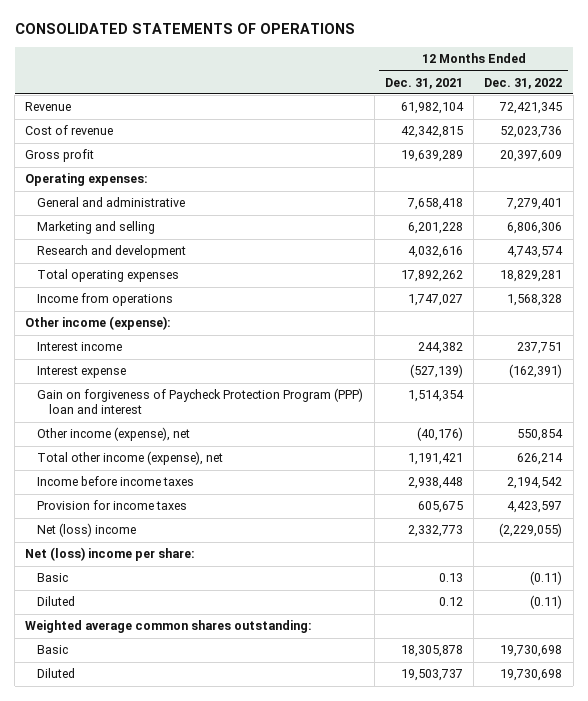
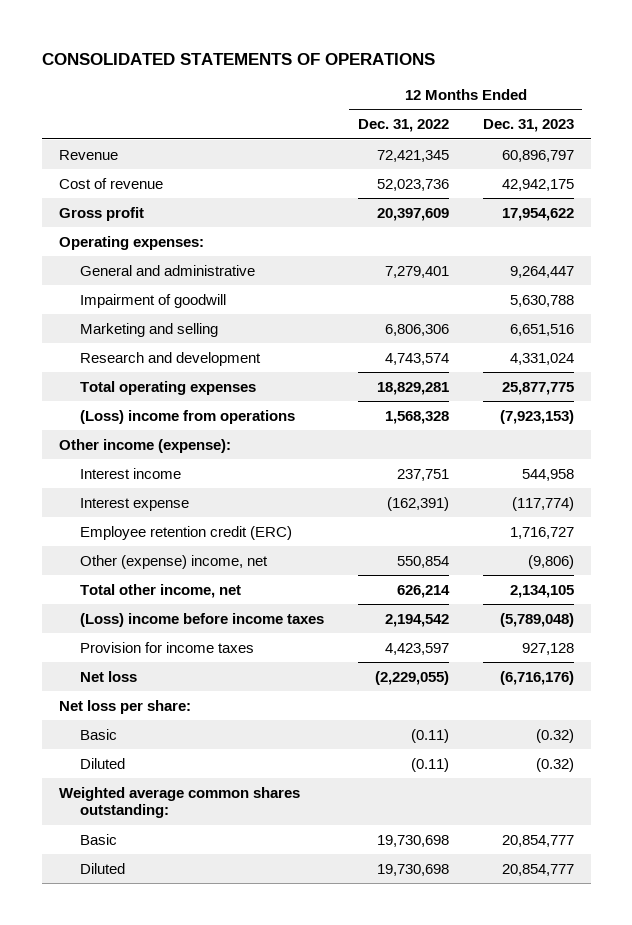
- | 12 Months Ended Dec. 31, 2021 | 12 Months Ended Dec. 31, 2022
+ | 12 Months Ended Dec. 31, 2022 | 12 Months Ended Dec. 31, 2023
+ Impairment of goodwill | | 5,630,788
- Income from operations | 1,747,027 | 1,568,328
+ (Loss) income from operations | 1,568,328 | (7,923,153)
- Gain on forgiveness of Paycheck Protection Program (PPP) loan and interest | 1,514,354 |
- Other income (expense), net | (40,176) | 550,854
- Total other income (expense), net | 1,191,421 | 626,214
- Income before income taxes | 2,938,448 | 2,194,542
+ Employee retention credit (ERC) | | 1,716,727
+ Other (expense) income, net | 550,854 | (9,806)
+ Total other income, net | 626,214 | 2,134,105
+ (Loss) income before income taxes | 2,194,542 | (5,789,048)
- Net (loss) income | 2,332,773 | (2,229,055)
- Net (loss) income per share:
+ Net loss | (2,229,055) | (6,716,176)
+ Net loss per share:

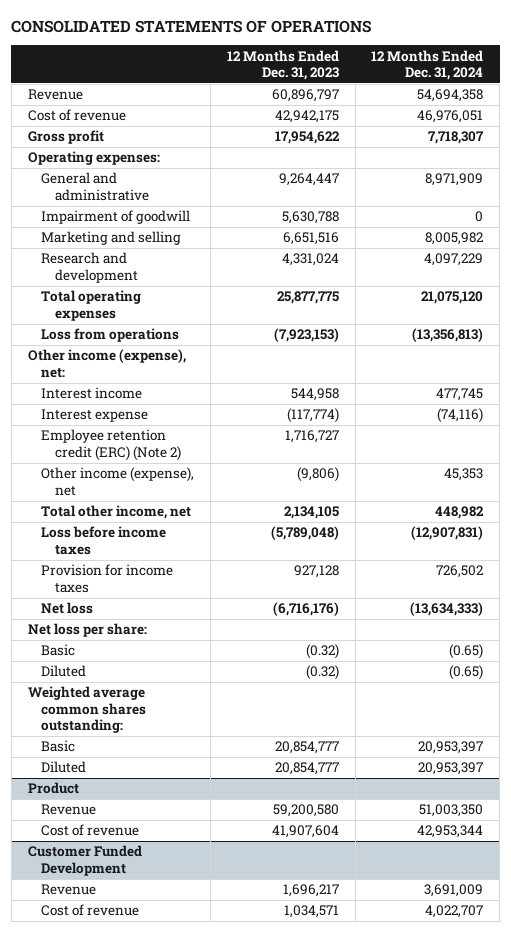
- | 12 Months Ended Dec. 31, 2022 | 12 Months Ended Dec. 31, 2023
+ | 12 Months Ended Dec. 31, 2023 | 12 Months Ended Dec. 31, 2024
- (Loss) income from operations | 1,568,328 | (7,923,153)
- Other income (expense):
+ Loss from operations | (7,923,153) | (13,356,813)
+ Other income (expense), net:
- Employee retention credit (ERC) | | 1,716,727
- Other (expense) income, net | 550,854 | (9,806)
+ Employee retention credit (ERC) (Note 2) | 1,716,727 |
+ Other income (expense), net | (9,806) | 45,353
- (Loss) income before income taxes | 2,194,542 | (5,789,048)
+ Loss before income taxes | (5,789,048) | (12,907,831)
+ Product
+ Revenue | 59,200,580 | 51,003,350
+ Cost of revenue | 41,907,604 | 42,953,344
+ Customer Funded Development
+ Revenue | 1,696,217 | 3,691,009
+ Cost of revenue | 1,034,571 | 4,022,707

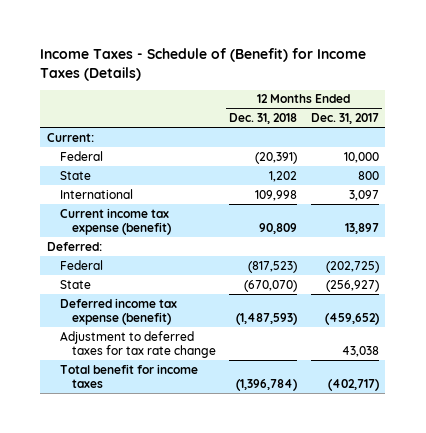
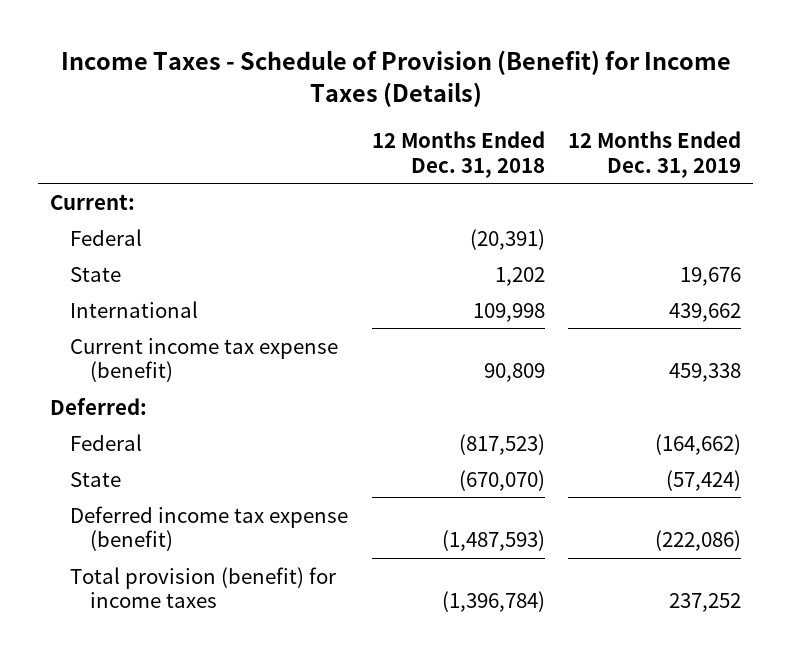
- Income Taxes - Schedule of (Benefit) for Income Taxes (Details)
+ Income Taxes - Schedule of Provision (Benefit) for Income Taxes (Details)
- | 12 Months Ended Dec. 31, 2018 | 12 Months Ended Dec. 31, 2017
+ | 12 Months Ended Dec. 31, 2018 | 12 Months Ended Dec. 31, 2019
- Adjustment to deferred taxes for tax rate change | | 43,038
- Total benefit for income taxes | (1,396,784) | (402,717)
+ Total provision (benefit) for income taxes | (1,396,784) | 237,252

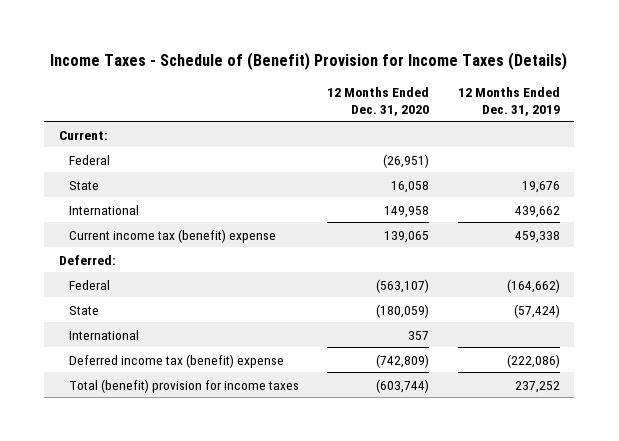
- Income Taxes - Schedule of Provision (Benefit) for Income Taxes (Details)
+ Income Taxes - Schedule of (Benefit) Provision for Income Taxes (Details)
- | 12 Months Ended Dec. 31, 2018 | 12 Months Ended Dec. 31, 2019
+ | 12 Months Ended Dec. 31, 2020 | 12 Months Ended Dec. 31, 2019
- Current income tax expense (benefit) | 90,809 | 459,338
+ Current income tax (benefit) expense | 139,065 | 459,338
- Deferred income tax expense (benefit) | (1,487,593) | (222,086)
- Total provision (benefit) for income taxes | (1,396,784) | 237,252
+ International | 357 |
+ Deferred income tax (benefit) expense | (742,809) | (222,086)
+ Total (benefit) provision for income taxes | (603,744) | 237,252

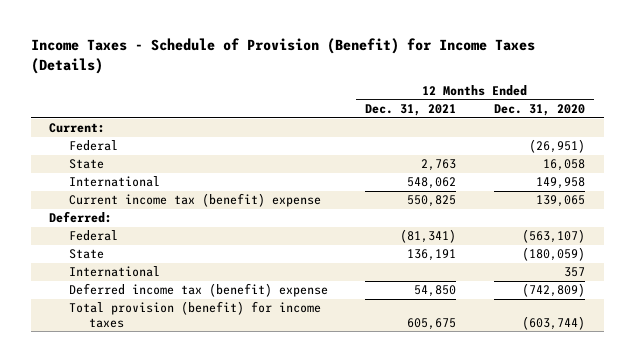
- Income Taxes - Schedule of (Benefit) Provision for Income Taxes (Details)
+ Income Taxes - Schedule of Provision (Benefit) for Income Taxes (Details)
- | 12 Months Ended Dec. 31, 2020 | 12 Months Ended Dec. 31, 2019
+ | 12 Months Ended Dec. 31, 2021 | 12 Months Ended Dec. 31, 2020
- Total (benefit) provision for income taxes | (603,744) | 237,252
+ Total provision (benefit) for income taxes | 605,675 | (603,744)

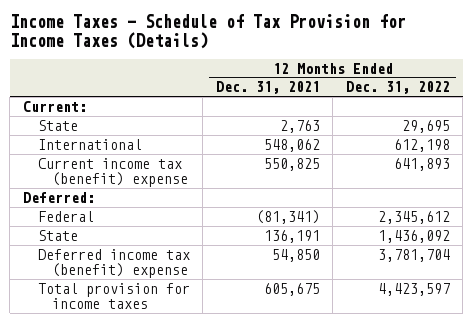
- Income Taxes - Schedule of Provision (Benefit) for Income Taxes (Details)
+ Income Taxes - Schedule of Tax Provision for Income Taxes (Details)
- | 12 Months Ended Dec. 31, 2021 | 12 Months Ended Dec. 31, 2020
+ | 12 Months Ended Dec. 31, 2021 | 12 Months Ended Dec. 31, 2022
- Federal | | (26,951)
- International | | 357
- Total provision (benefit) for income taxes | 605,675 | (603,744)
+ Total provision for income taxes | 605,675 | 4,423,597

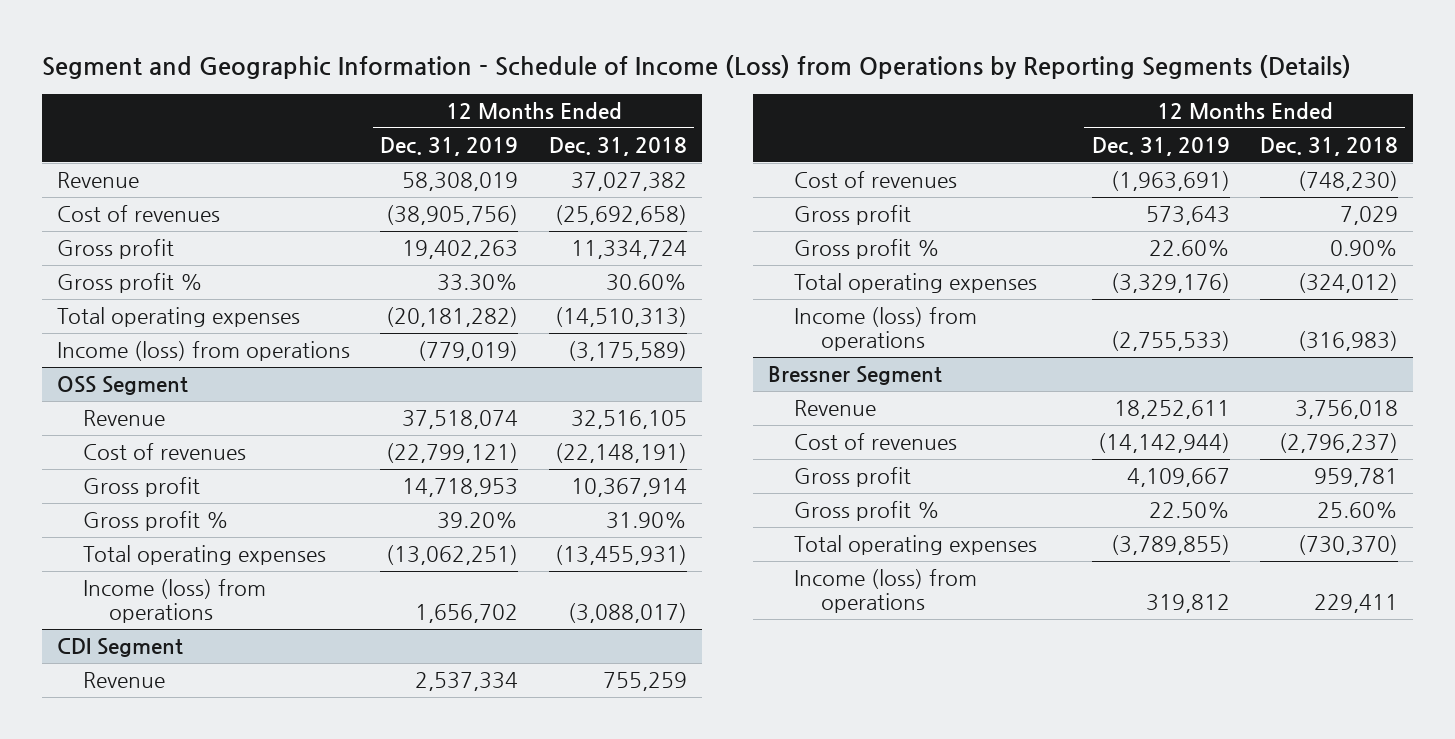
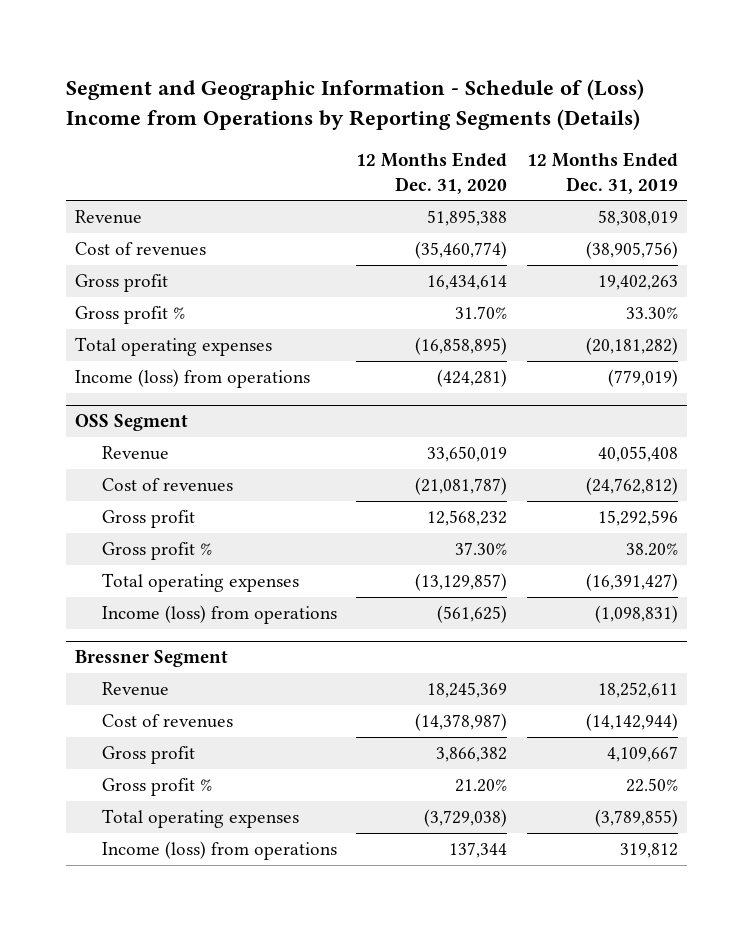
- Segment and Geographic Information - Schedule of Income (Loss) from Operations by Reporting Segments (Details)
+ Segment and Geographic Information - Schedule of (Loss) Income from Operations by Reporting Segments (Details)
- | 12 Months Ended Dec. 31, 2019 | 12 Months Ended Dec. 31, 2018
+ | 12 Months Ended Dec. 31, 2020 | 12 Months Ended Dec. 31, 2019
@ OSS Segment
- Revenue | 37,518,074 | 32,516,105
- Cost of revenues | (22,799,121) | (22,148,191)
- Gross profit | 14,718,953 | 10,367,914
- Gross profit % | 39.20% | 31.90%
- Total operating expenses | (13,062,251) | (13,455,931)
- Income (loss) from operations | 1,656,702 | (3,088,017)
- CDI Segment
- Revenue | 2,537,334 | 755,259
- Cost of revenues | (1,963,691) | (748,230)
- Gross profit | 573,643 | 7,029
- Gross profit % | 22.60% | 0.90%
- Total operating expenses | (3,329,176) | (324,012)
- Income (loss) from operations | (2,755,533) | (316,983)
@ OSS Segment
+ Revenue | 33,650,019 | 40,055,408
+ Cost of revenues | (21,081,787) | (24,762,812)
+ Gross profit | 12,568,232 | 15,292,596
+ Gross profit % | 37.30% | 38.20%
+ Total operating expenses | (13,129,857) | (16,391,427)
+ Income (loss) from operations | (561,625) | (1,098,831)

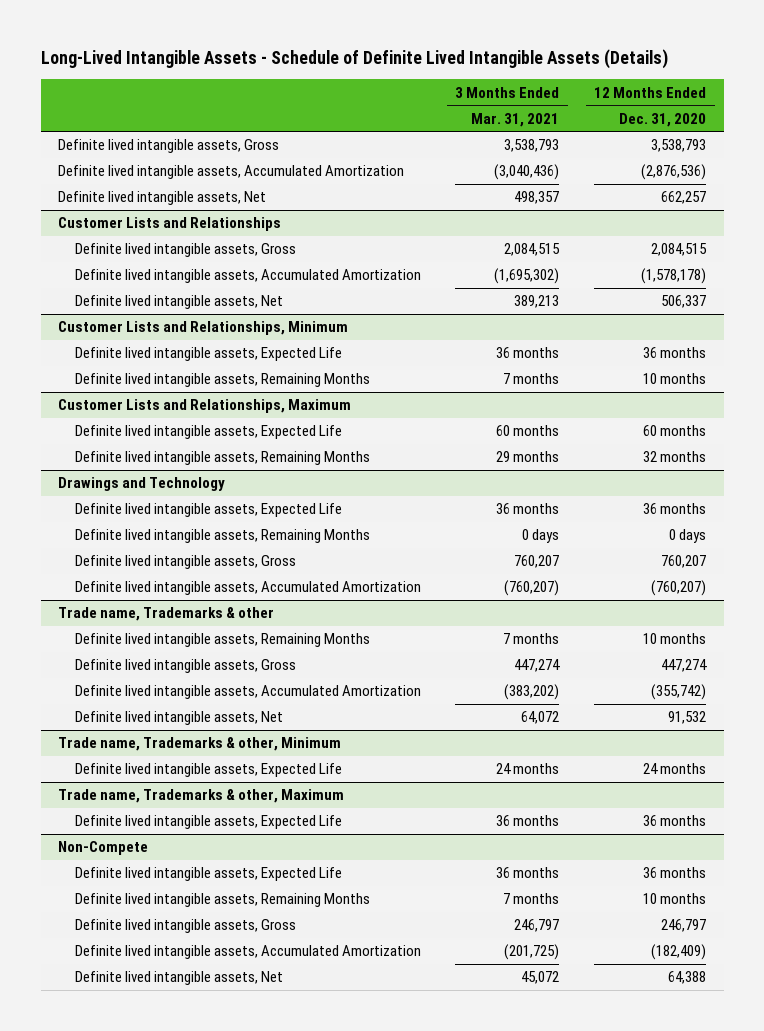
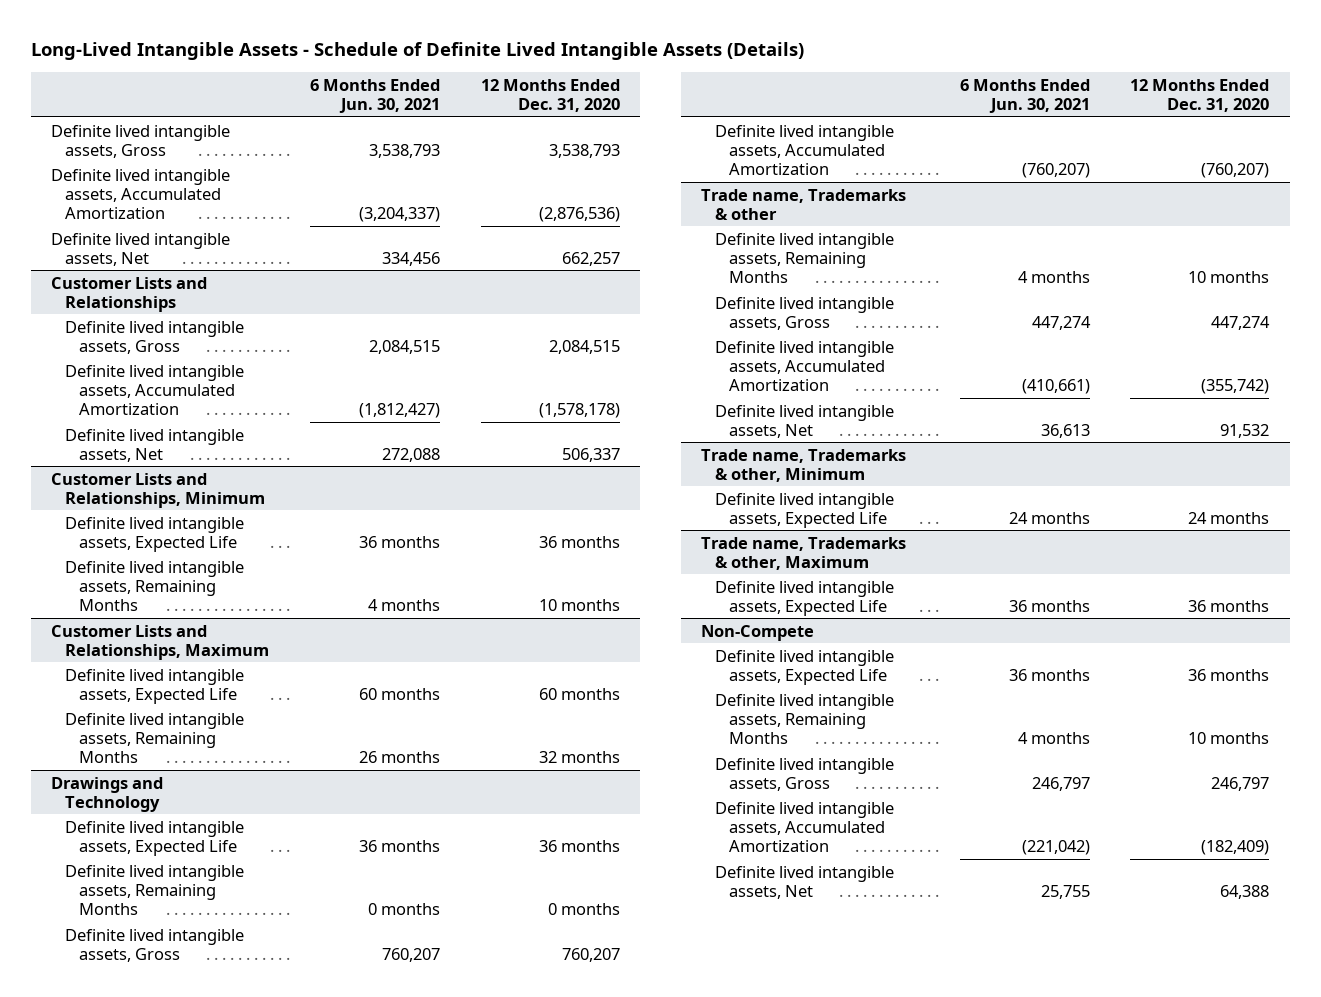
- | 3 Months Ended Mar. 31, 2021 | 12 Months Ended Dec. 31, 2020
+ | 6 Months Ended Jun. 30, 2021 | 12 Months Ended Dec. 31, 2020
@ Drawings and Technology
- Definite lived intangible assets, Remaining Months | 0 days | 0 days
+ Definite lived intangible assets, Remaining Months | 0 months | 0 months

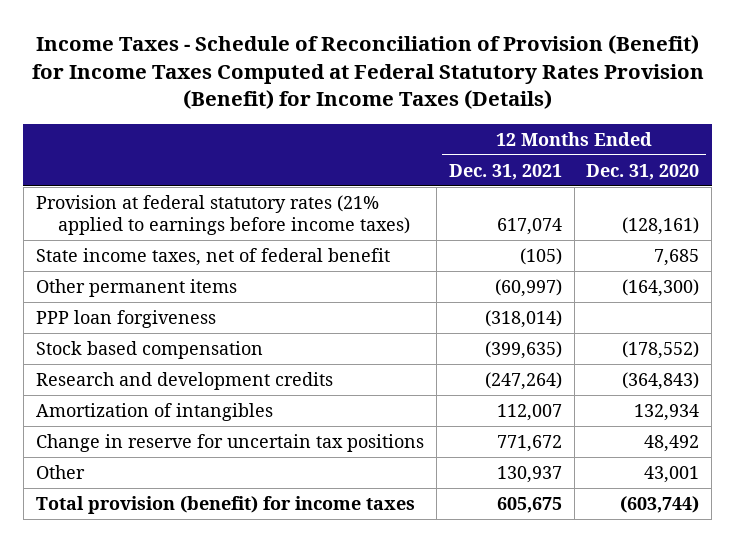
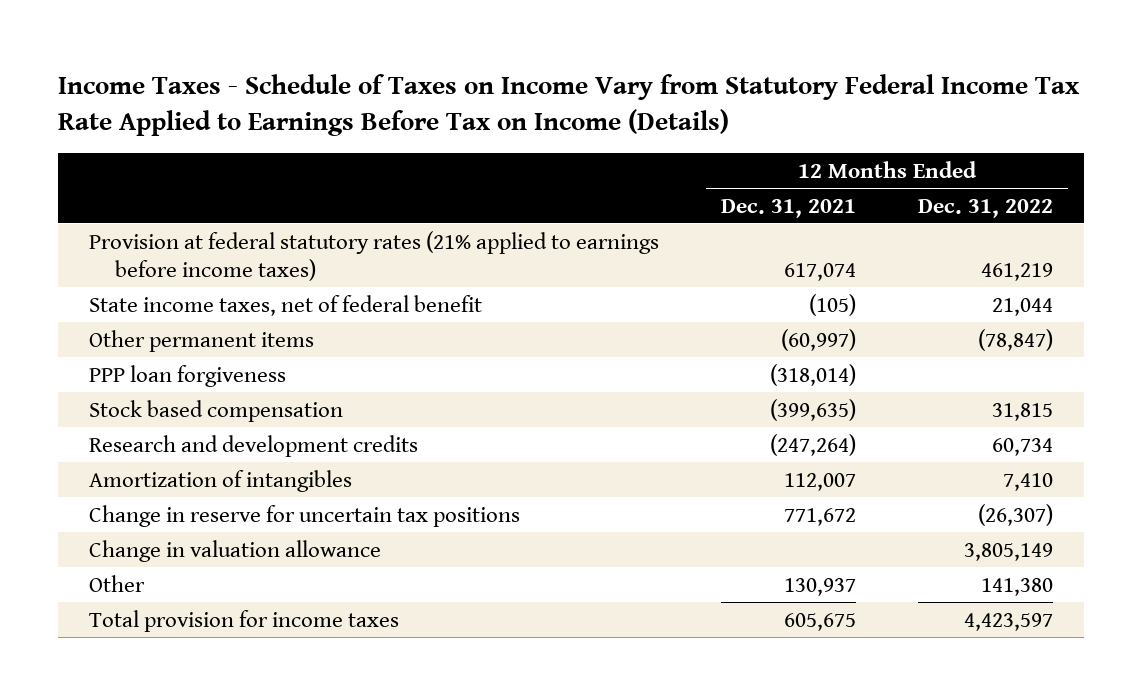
- Income Taxes - Schedule of Reconciliation of Provision (Benefit) for Income Taxes Computed at Federal Statutory Rates Provision (Benefit) for Income Taxes (Details)
+ Income Taxes - Schedule of Taxes on Income Vary from Statutory Federal Income Tax Rate Applied to Earnings Before Tax on Income (Details)
- | 12 Months Ended Dec. 31, 2021 | 12 Months Ended Dec. 31, 2020
+ | 12 Months Ended Dec. 31, 2021 | 12 Months Ended Dec. 31, 2022
+ Change in valuation allowance | | 3,805,149
- Total provision (benefit) for income taxes | 605,675 | (603,744)
+ Total provision for income taxes | 605,675 | 4,423,597

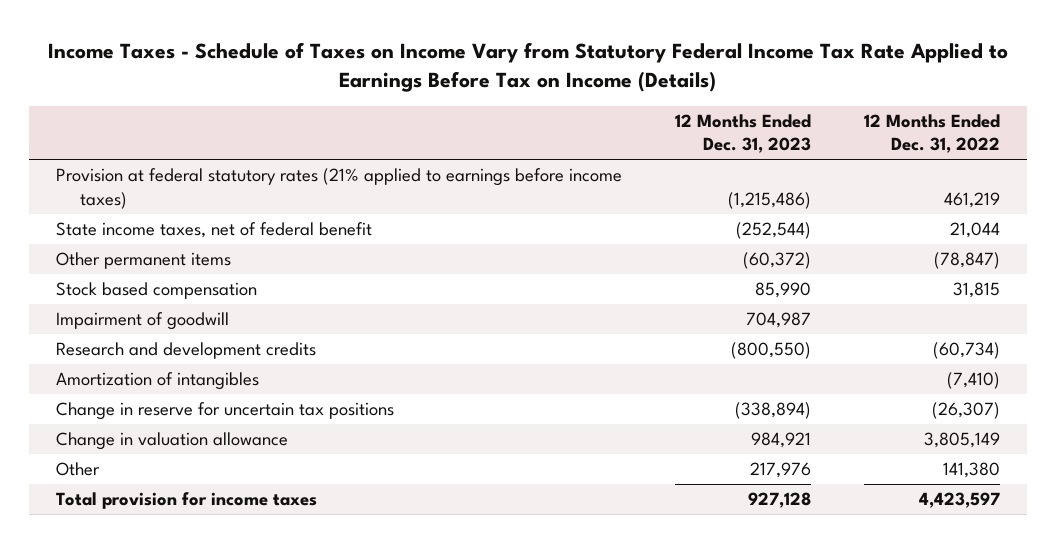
- | 12 Months Ended Dec. 31, 2021 | 12 Months Ended Dec. 31, 2022
+ | 12 Months Ended Dec. 31, 2023 | 12 Months Ended Dec. 31, 2022
- PPP loan forgiveness | (318,014) |
- Research and development credits | (247,264) | 60,734
- Amortization of intangibles | 112,007 | 7,410
+ Impairment of goodwill | 704,987 |
+ Research and development credits | (800,550) | (60,734)
+ Amortization of intangibles | | (7,410)

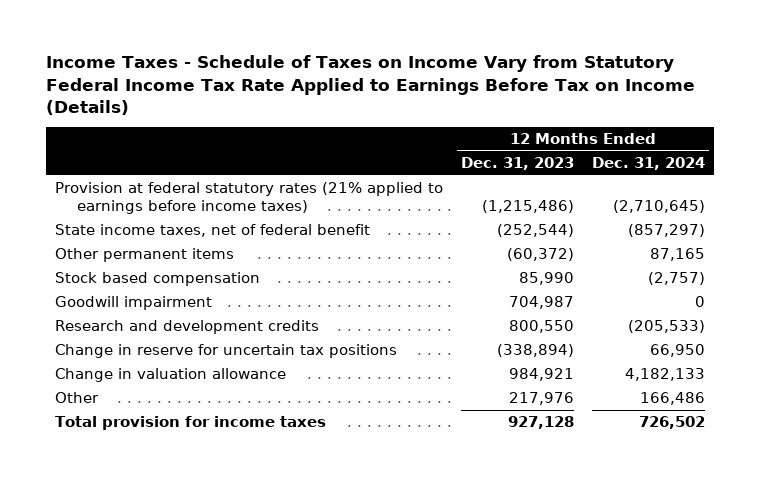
- | 12 Months Ended Dec. 31, 2023 | 12 Months Ended Dec. 31, 2022
+ | 12 Months Ended Dec. 31, 2023 | 12 Months Ended Dec. 31, 2024
- Impairment of goodwill | 704,987 |
- Research and development credits | (800,550) | (60,734)
- Amortization of intangibles | | (7,410)
+ Goodwill impairment | 704,987 | 0
+ Research and development credits | 800,550 | (205,533)

